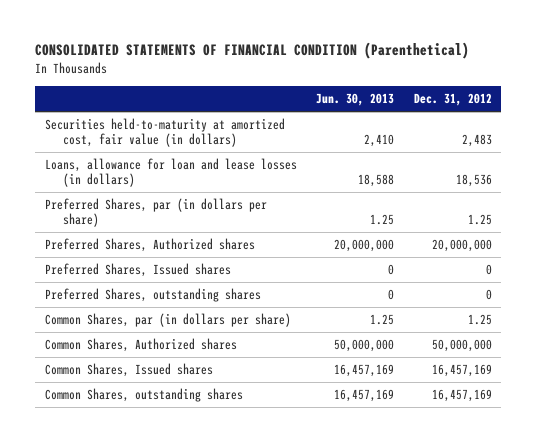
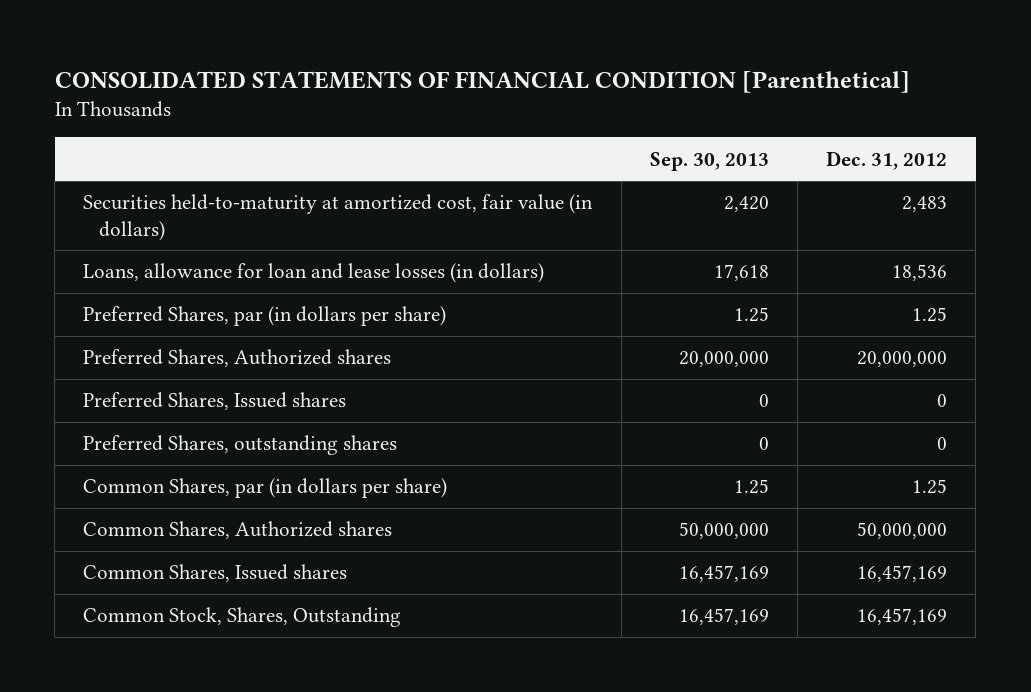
- CONSOLIDATED STATEMENTS OF FINANCIAL CONDITION (Parenthetical)
+ CONSOLIDATED STATEMENTS OF FINANCIAL CONDITION [Parenthetical]
- | Jun. 30, 2013 | Dec. 31, 2012
+ | Sep. 30, 2013 | Dec. 31, 2012
- Common Shares, outstanding shares | 16,457,169 | 16,457,169
+ Common Stock, Shares, Outstanding | 16,457,169 | 16,457,169

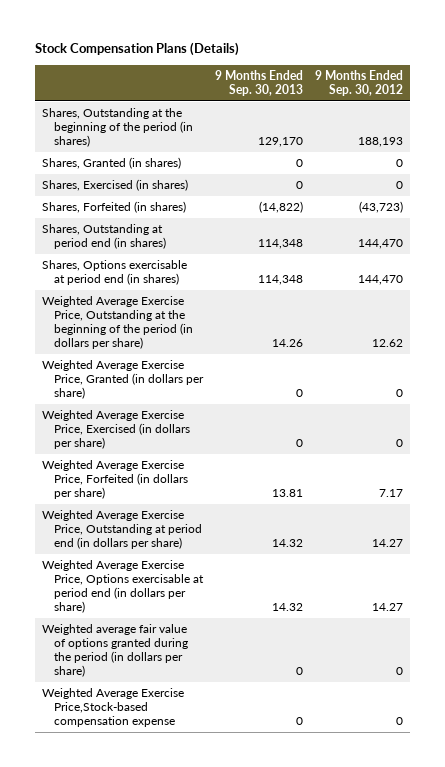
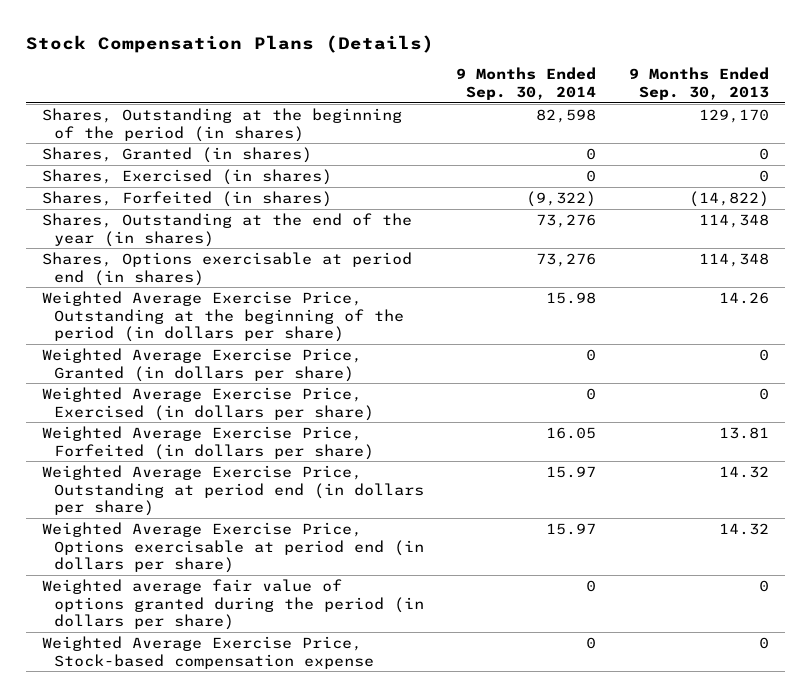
- | 9 Months Ended Sep. 30, 2013 | 9 Months Ended Sep. 30, 2012
+ | 9 Months Ended Sep. 30, 2014 | 9 Months Ended Sep. 30, 2013
- Shares, Outstanding at period end (in shares) | 114,348 | 144,470
+ Shares, Outstanding at the end of the year (in shares) | 73,276 | 114,348
- Weighted Average Exercise Price,Stock-based compensation expense | 0 | 0
+ Weighted Average Exercise Price, Stock-based compensation expense | 0 | 0

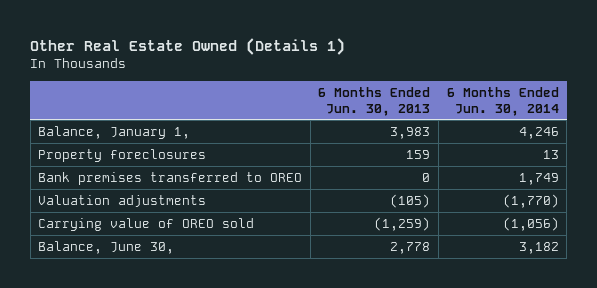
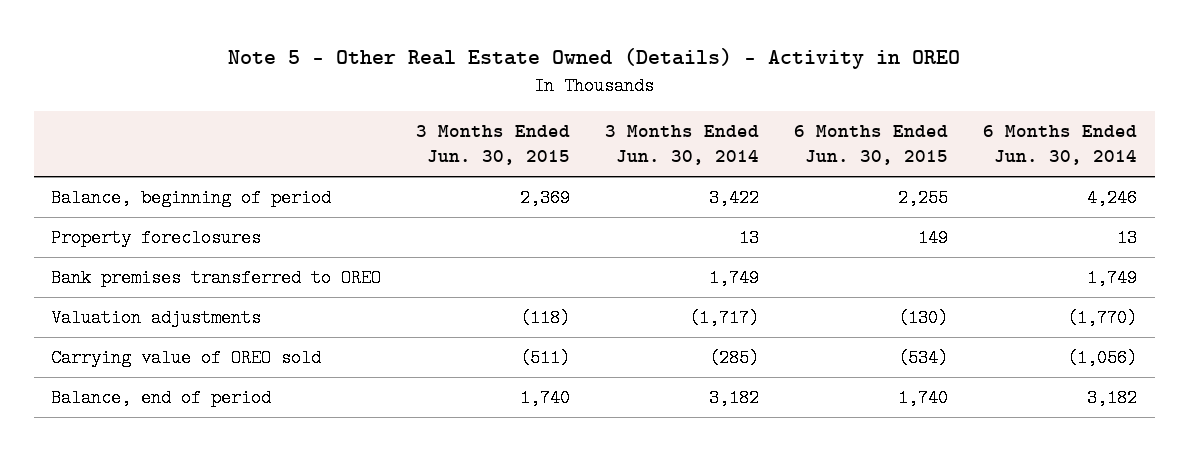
- Other Real Estate Owned (Details 1)
+ Note 5 - Other Real Estate Owned (Details) - Activity in OREO
- | 6 Months Ended Jun. 30, 2013 | 6 Months Ended Jun. 30, 2014
+ | 3 Months Ended Jun. 30, 2015 | 3 Months Ended Jun. 30, 2014 | 6 Months Ended Jun. 30, 2015 | 6 Months Ended Jun. 30, 2014
- Balance, January 1, | 3,983 | 4,246
+ Balance, beginning of period | 2,369 | 3,422 | 2,255 | 4,246
- Balance, June 30, | 2,778 | 3,182
+ Balance, end of period | 1,740 | 3,182 | 1,740 | 3,182

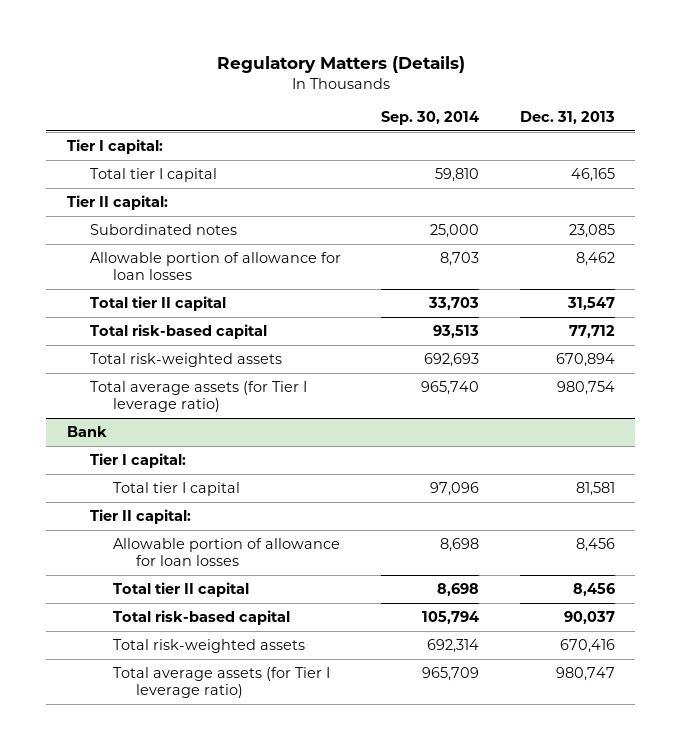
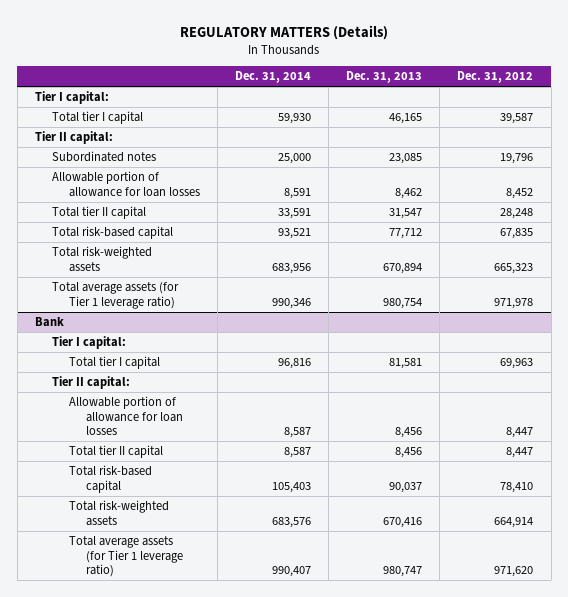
- Regulatory Matters (Details)
+ REGULATORY MATTERS (Details)
- | Sep. 30, 2014 | Dec. 31, 2013
+ | Dec. 31, 2014 | Dec. 31, 2013 | Dec. 31, 2012
- Total average assets (for Tier I leverage ratio) | 965,740 | 980,754
+ Total average assets (for Tier 1 leverage ratio) | 990,346 | 980,754 | 971,978
@ Bank
- Total average assets (for Tier I leverage ratio) | 965,709 | 980,747
+ Total average assets (for Tier 1 leverage ratio) | 990,407 | 980,747 | 971,620

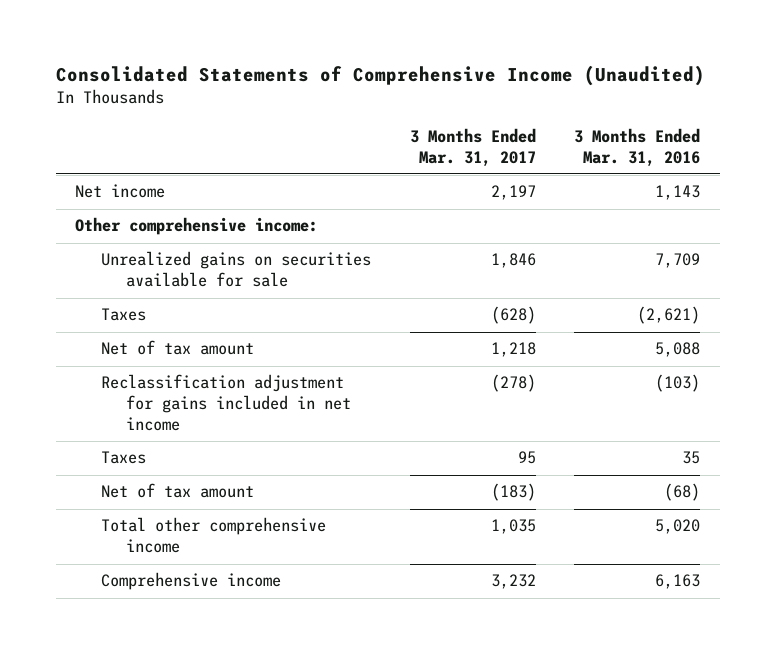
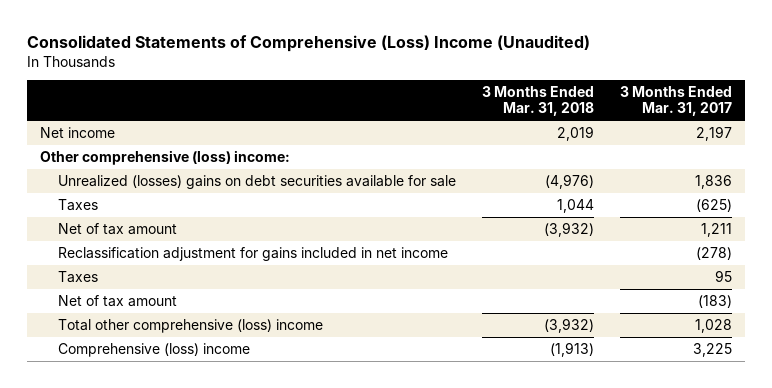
- Consolidated Statements of Comprehensive Income (Unaudited)
+ Consolidated Statements of Comprehensive (Loss) Income (Unaudited)
- | 3 Months Ended Mar. 31, 2017 | 3 Months Ended Mar. 31, 2016
+ | 3 Months Ended Mar. 31, 2018 | 3 Months Ended Mar. 31, 2017
- Other comprehensive income:
- Unrealized gains on securities available for sale | 1,846 | 7,709
- Taxes | (628) | (2,621)
- Net of tax amount | 1,218 | 5,088
+ Other comprehensive (loss) income:
+ Unrealized (losses) gains on debt securities available for sale | (4,976) | 1,836
+ Taxes | 1,044 | (625)
+ Net of tax amount | (3,932) | 1,211
- Total other comprehensive income | 1,035 | 5,020
- Comprehensive income | 3,232 | 6,163
+ Total other comprehensive (loss) income | (3,932) | 1,028
+ Comprehensive (loss) income | (1,913) | 3,225

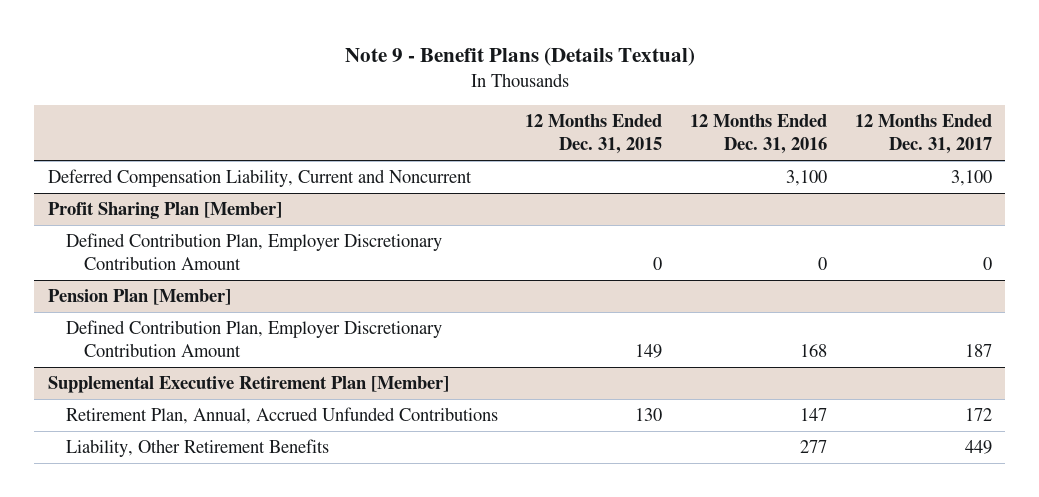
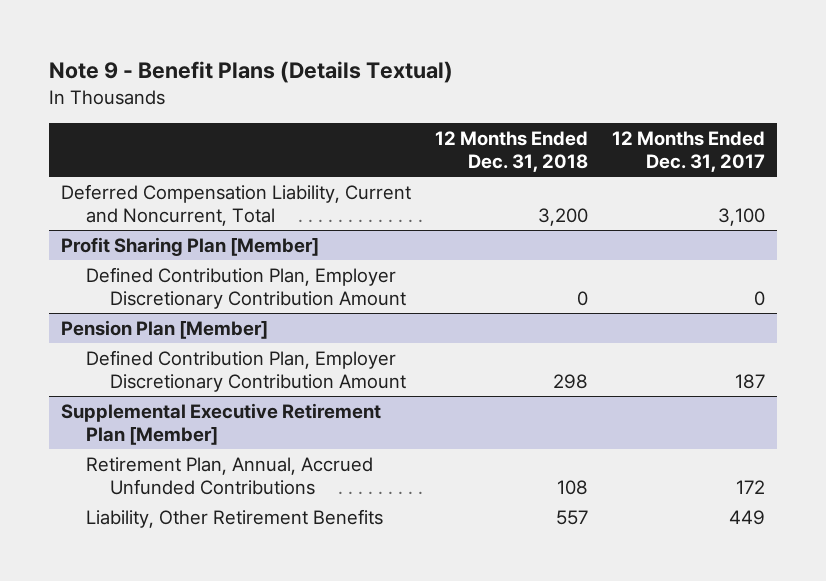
- | 12 Months Ended Dec. 31, 2015 | 12 Months Ended Dec. 31, 2016 | 12 Months Ended Dec. 31, 2017
+ | 12 Months Ended Dec. 31, 2018 | 12 Months Ended Dec. 31, 2017
- Deferred Compensation Liability, Current and Noncurrent | | 3,100 | 3,100
+ Deferred Compensation Liability, Current and Noncurrent, Total | 3,200 | 3,100

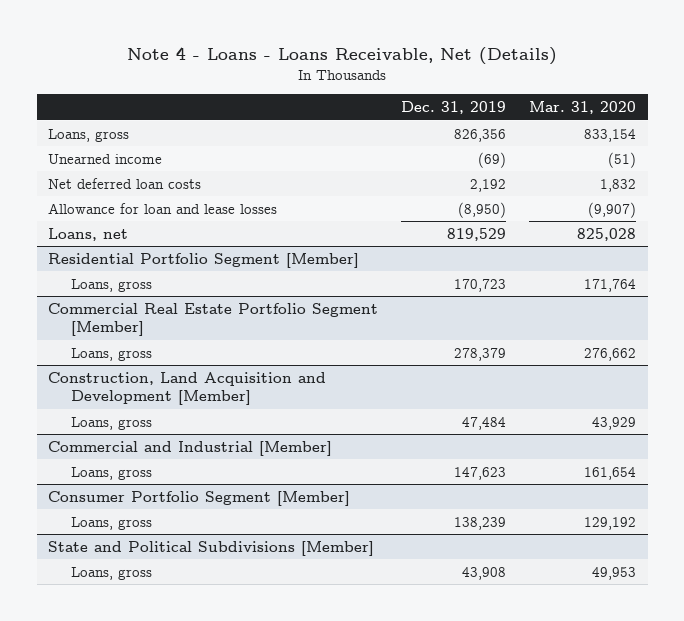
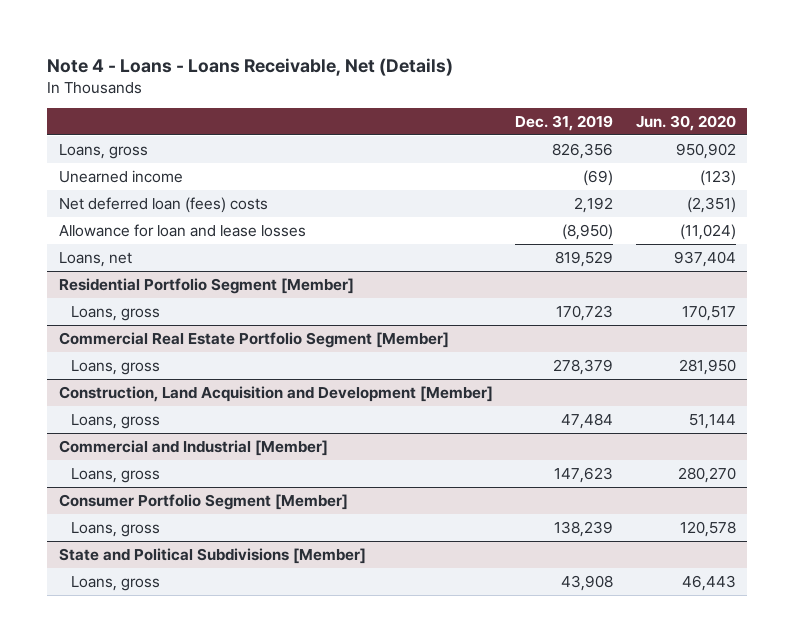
- | Dec. 31, 2019 | Mar. 31, 2020
+ | Dec. 31, 2019 | Jun. 30, 2020
- Net deferred loan costs | 2,192 | 1,832
+ Net deferred loan (fees) costs | 2,192 | (2,351)

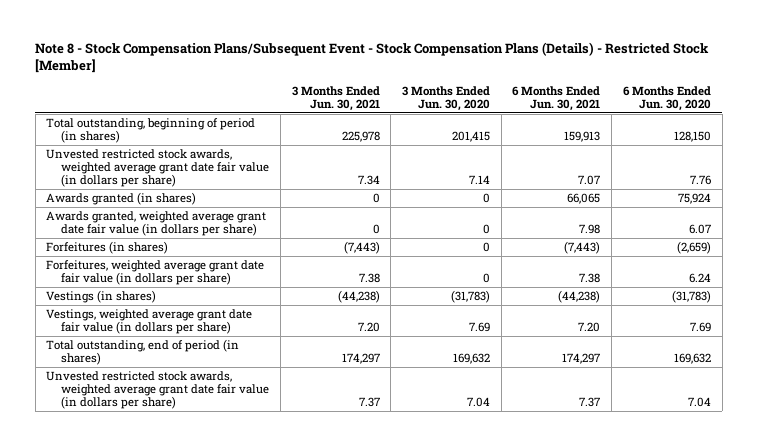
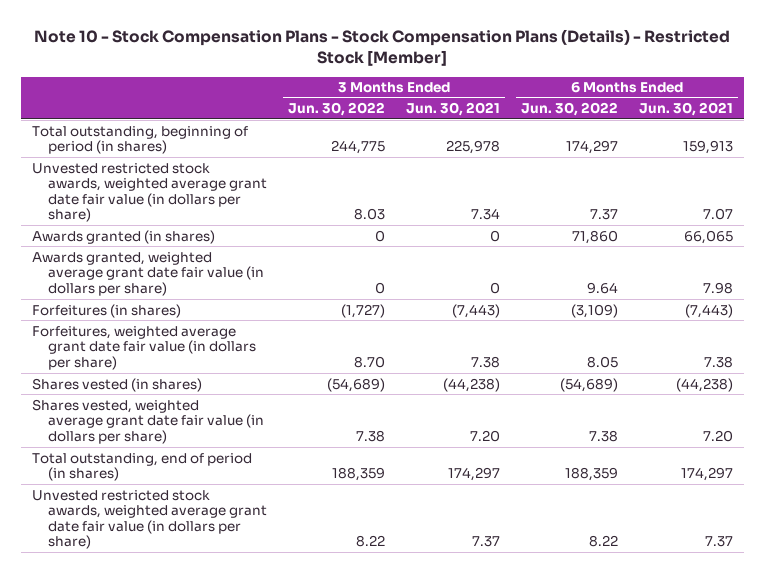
- Note 8 - Stock Compensation Plans/Subsequent Event - Stock Compensation Plans (Details) - Restricted Stock [Member]
+ Note 10 - Stock Compensation Plans - Stock Compensation Plans (Details) - Restricted Stock [Member]
- | 3 Months Ended Jun. 30, 2021 | 3 Months Ended Jun. 30, 2020 | 6 Months Ended Jun. 30, 2021 | 6 Months Ended Jun. 30, 2020
+ | 3 Months Ended Jun. 30, 2022 | 3 Months Ended Jun. 30, 2021 | 6 Months Ended Jun. 30, 2022 | 6 Months Ended Jun. 30, 2021
- Vestings (in shares) | (44,238) | (31,783) | (44,238) | (31,783)
- Vestings, weighted average grant date fair value (in dollars per share) | 7.20 | 7.69 | 7.20 | 7.69
+ Shares vested (in shares) | (54,689) | (44,238) | (54,689) | (44,238)
+ Shares vested, weighted average grant date fair value (in dollars per share) | 7.38 | 7.20 | 7.38 | 7.20

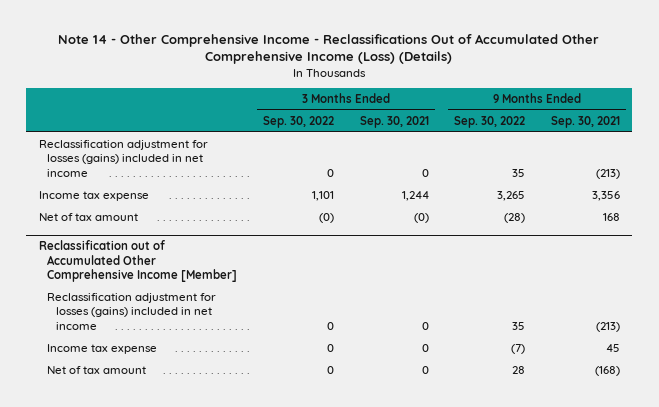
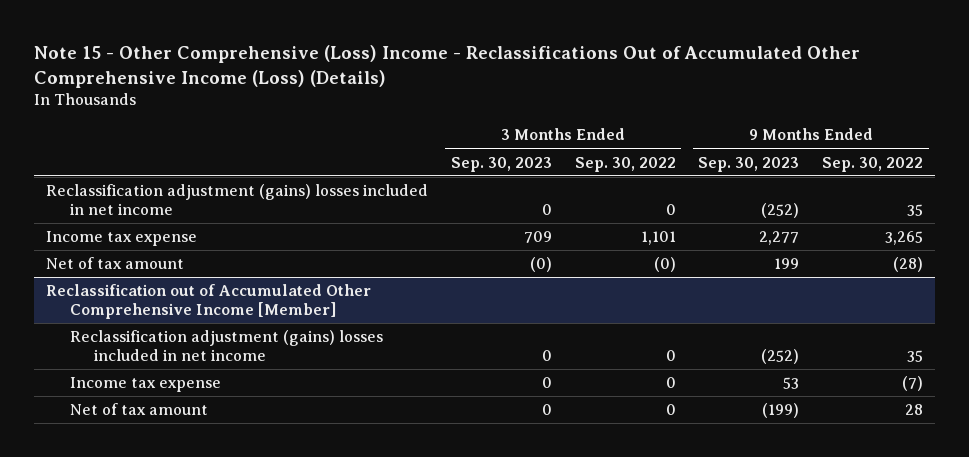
- Note 14 - Other Comprehensive Income - Reclassifications Out of Accumulated Other Comprehensive Income (Loss) (Details)
+ Note 15 - Other Comprehensive (Loss) Income - Reclassifications Out of Accumulated Other Comprehensive Income (Loss) (Details)
- | 3 Months Ended Sep. 30, 2022 | 3 Months Ended Sep. 30, 2021 | 9 Months Ended Sep. 30, 2022 | 9 Months Ended Sep. 30, 2021
+ | 3 Months Ended Sep. 30, 2023 | 3 Months Ended Sep. 30, 2022 | 9 Months Ended Sep. 30, 2023 | 9 Months Ended Sep. 30, 2022
- Reclassification adjustment for losses (gains) included in net income | 0 | 0 | 35 | (213)
+ Reclassification adjustment (gains) losses included in net income | 0 | 0 | (252) | 35
@ Reclassification out of Accumulated Other Comprehensive Income [Member]
- Reclassification adjustment for losses (gains) included in net income | 0 | 0 | 35 | (213)
+ Reclassification adjustment (gains) losses included in net income | 0 | 0 | (252) | 35

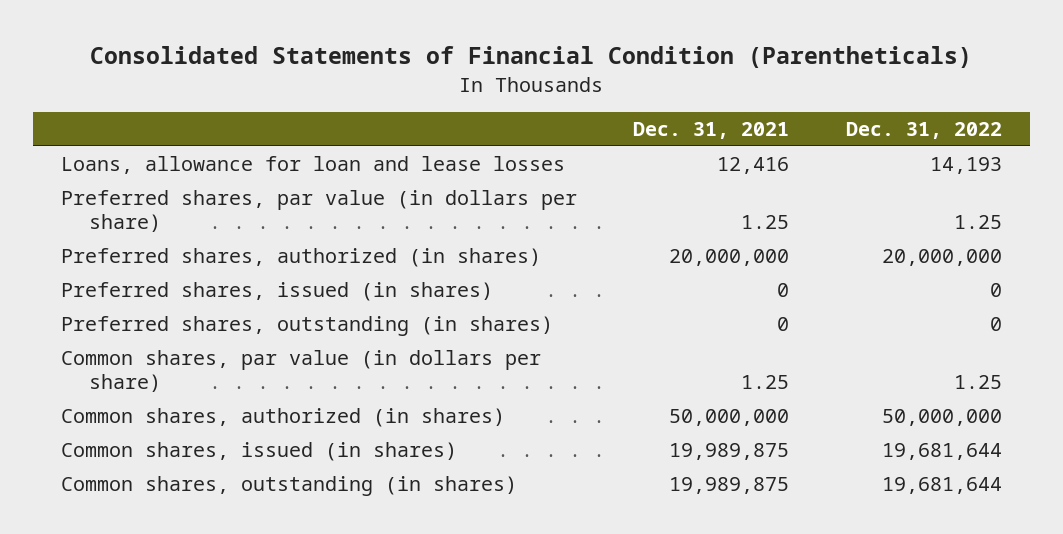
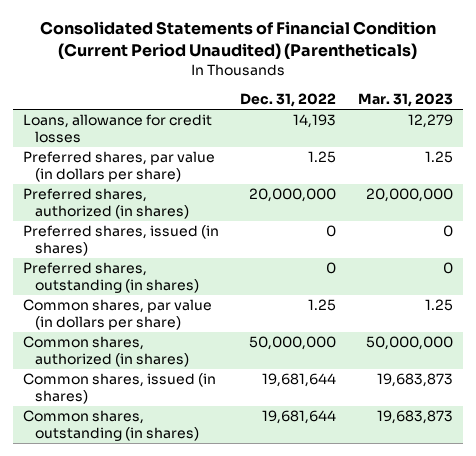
- Consolidated Statements of Financial Condition (Parentheticals)
+ Consolidated Statements of Financial Condition (Current Period Unaudited) (Parentheticals)
- | Dec. 31, 2021 | Dec. 31, 2022
+ | Dec. 31, 2022 | Mar. 31, 2023
- Loans, allowance for loan and lease losses | 12,416 | 14,193
+ Loans, allowance for credit losses | 14,193 | 12,279

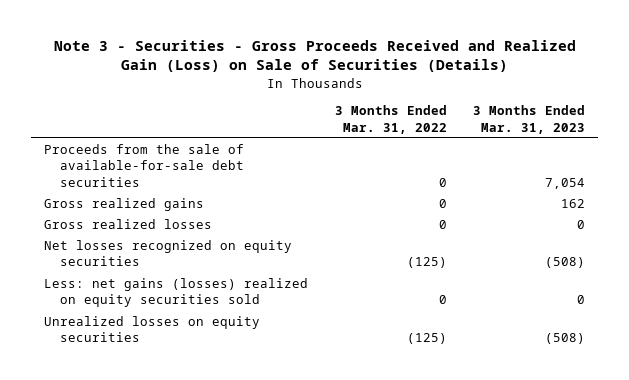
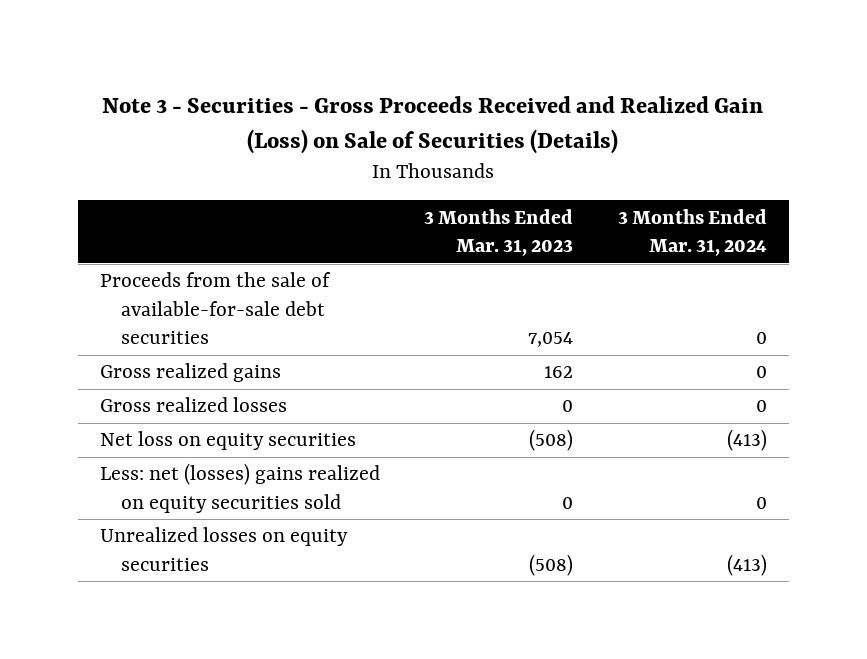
- | 3 Months Ended Mar. 31, 2022 | 3 Months Ended Mar. 31, 2023
+ | 3 Months Ended Mar. 31, 2023 | 3 Months Ended Mar. 31, 2024
- Net losses recognized on equity securities | (125) | (508)
- Less: net gains (losses) realized on equity securities sold | 0 | 0
+ Net loss on equity securities | (508) | (413)
+ Less: net (losses) gains realized on equity securities sold | 0 | 0

